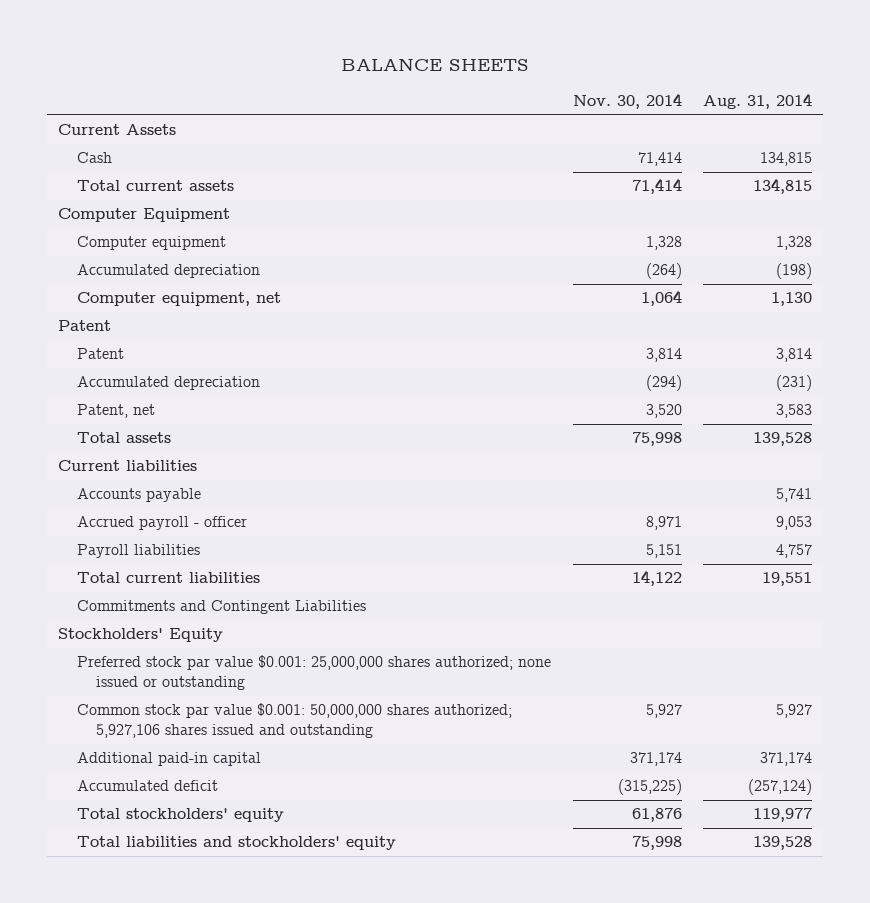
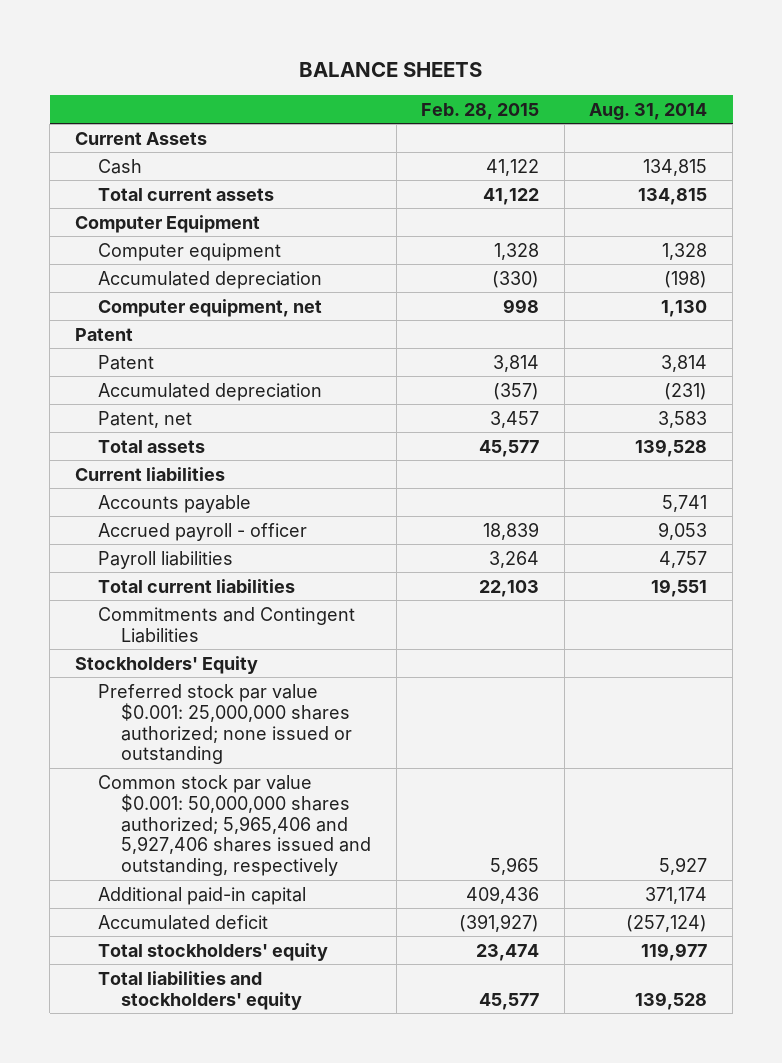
- | Nov. 30, 2014 | Aug. 31, 2014
+ | Feb. 28, 2015 | Aug. 31, 2014
- Common stock par value $0.001: 50,000,000 shares authorized; 5,927,106 shares issued and outstanding | 5,927 | 5,927
+ Common stock par value $0.001: 50,000,000 shares authorized; 5,965,406 and 5,927,406 shares issued and outstanding, respectively | 5,965 | 5,927

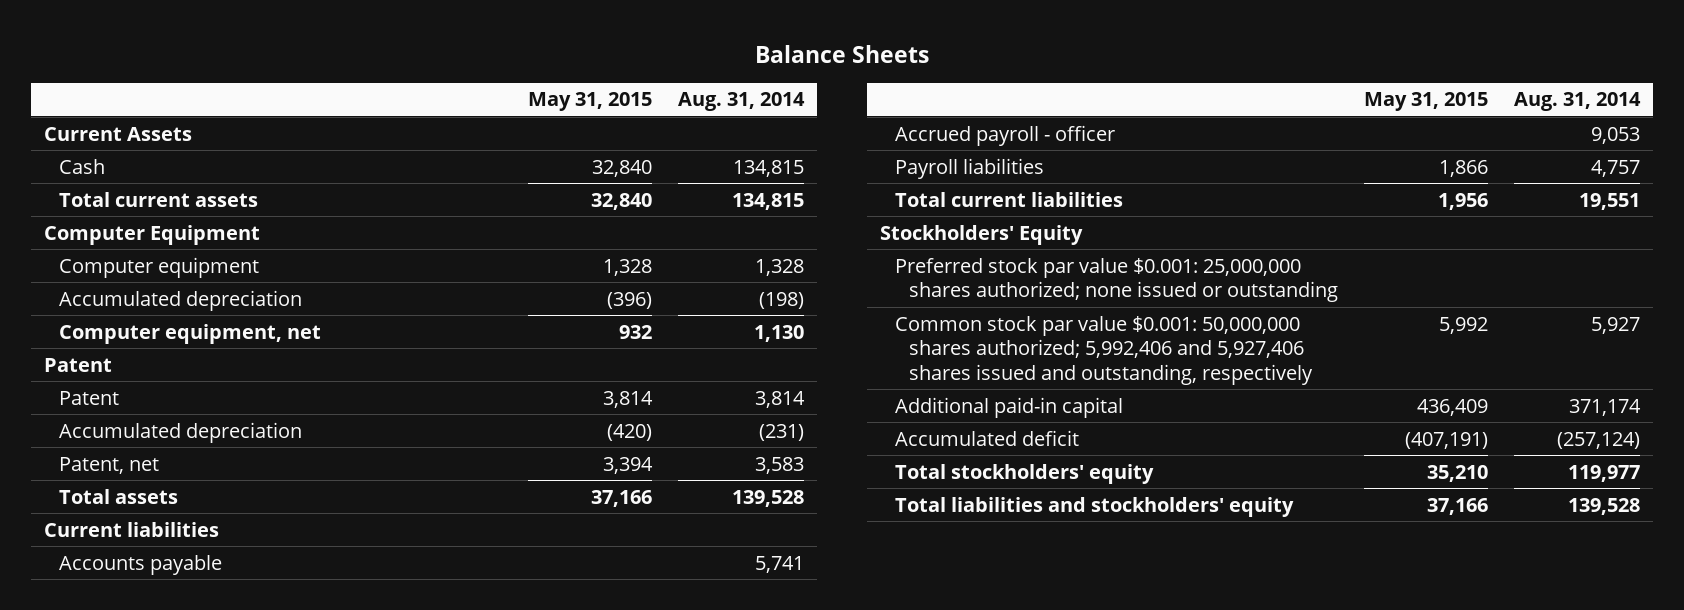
- BALANCE SHEETS
+ Balance Sheets
- | Feb. 28, 2015 | Aug. 31, 2014
+ | May 31, 2015 | Aug. 31, 2014
- Commitments and Contingent Liabilities
- Common stock par value $0.001: 50,000,000 shares authorized; 5,965,406 and 5,927,406 shares issued and outstanding, respectively | 5,965 | 5,927
+ Common stock par value $0.001: 50,000,000 shares authorized; 5,992,406 and 5,927,406 shares issued and outstanding, respectively | 5,992 | 5,927

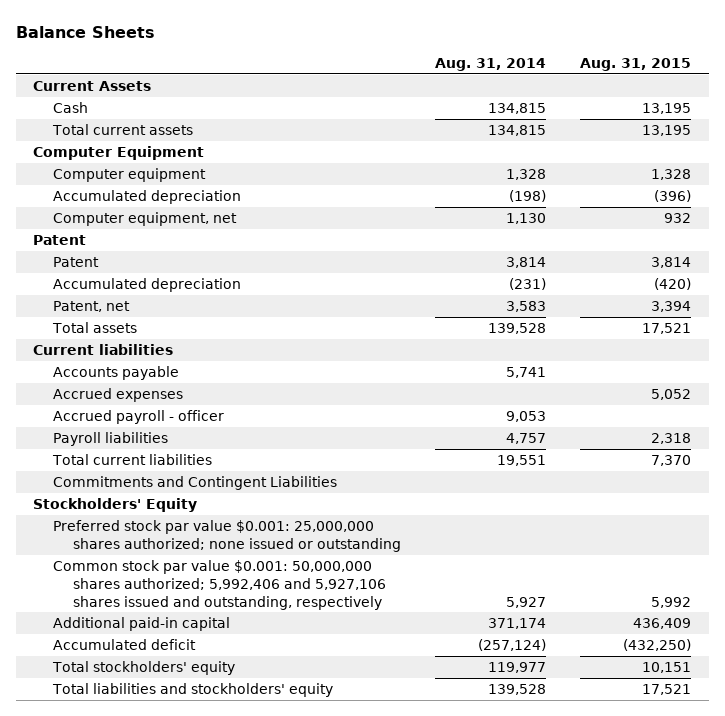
- | May 31, 2015 | Aug. 31, 2014
+ | Aug. 31, 2014 | Aug. 31, 2015
+ Accrued expenses | | 5,052
+ Commitments and Contingent Liabilities
- Common stock par value $0.001: 50,000,000 shares authorized; 5,992,406 and 5,927,406 shares issued and outstanding, respectively | 5,992 | 5,927
+ Common stock par value $0.001: 50,000,000 shares authorized; 5,992,406 and 5,927,106 shares issued and outstanding, respectively | 5,927 | 5,992

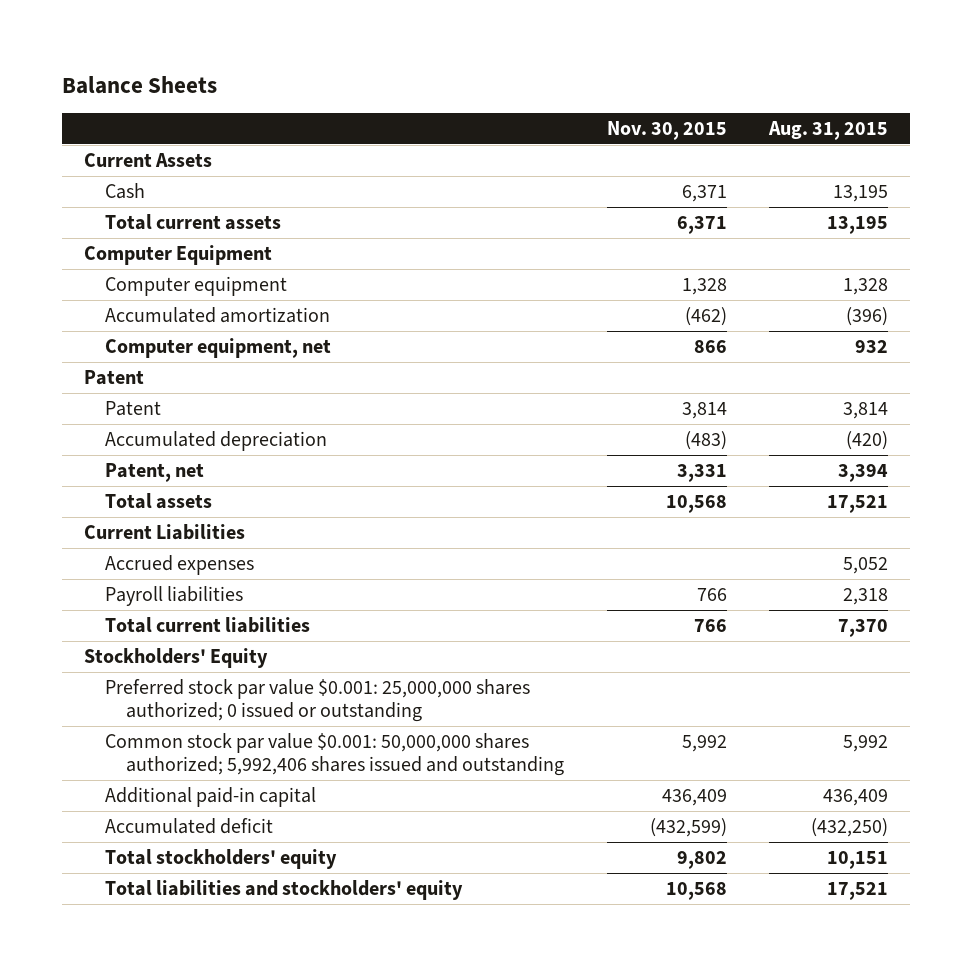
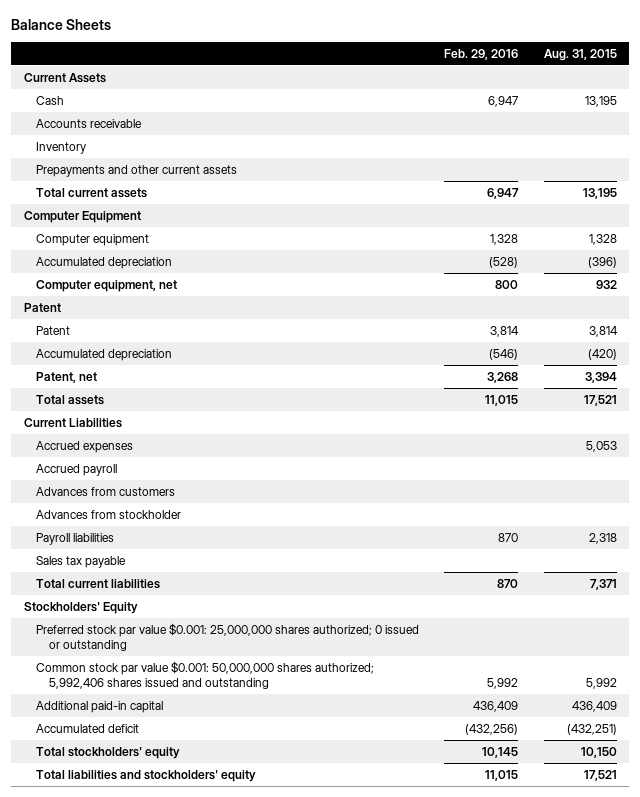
- | Nov. 30, 2015 | Aug. 31, 2015
+ | Feb. 29, 2016 | Aug. 31, 2015
+ Accounts receivable
+ Inventory
+ Prepayments and other current assets
- Accumulated amortization | (462) | (396)
+ Accumulated depreciation | (528) | (396)
- Accrued expenses | | 5,052
+ Accrued expenses | | 5,053
+ Accrued payroll
+ Advances from customers
+ Advances from stockholder
- Total current liabilities | 766 | 7,370
+ Sales tax payable
+ Total current liabilities | 870 | 7,371
- Accumulated deficit | (432,599) | (432,250)
- Total stockholders' equity | 9,802 | 10,151
+ Accumulated deficit | (432,256) | (432,251)
+ Total stockholders' equity | 10,145 | 10,150

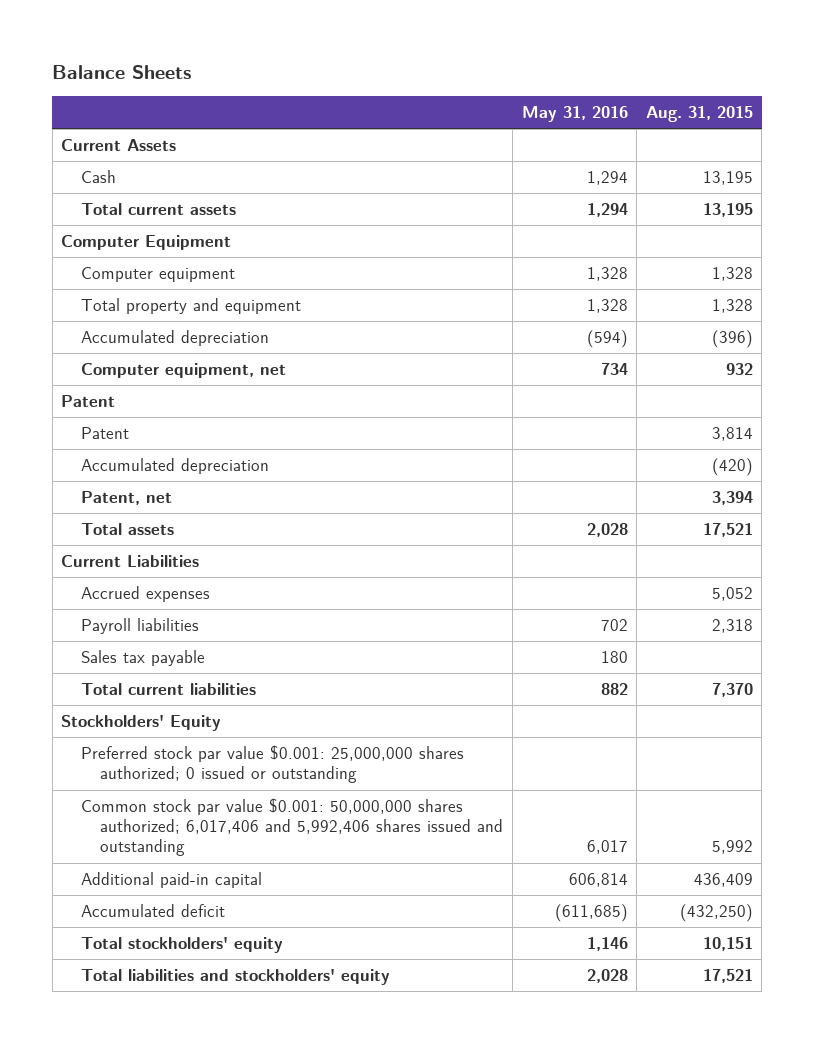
- | Feb. 29, 2016 | Aug. 31, 2015
+ | May 31, 2016 | Aug. 31, 2015
- Accounts receivable
- Inventory
- Prepayments and other current assets
+ Total property and equipment | 1,328 | 1,328
- Accrued expenses | | 5,053
- Accrued payroll
- Advances from customers
- Advances from stockholder
+ Accrued expenses | | 5,052
- Total current liabilities | 870 | 7,371
+ Total current liabilities | 882 | 7,370
- Common stock par value $0.001: 50,000,000 shares authorized; 5,992,406 shares issued and outstanding | 5,992 | 5,992
+ Common stock par value $0.001: 50,000,000 shares authorized; 6,017,406 and 5,992,406 shares issued and outstanding | 6,017 | 5,992
- Accumulated deficit | (432,256) | (432,251)
- Total stockholders' equity | 10,145 | 10,150
+ Accumulated deficit | (611,685) | (432,250)
+ Total stockholders' equity | 1,146 | 10,151

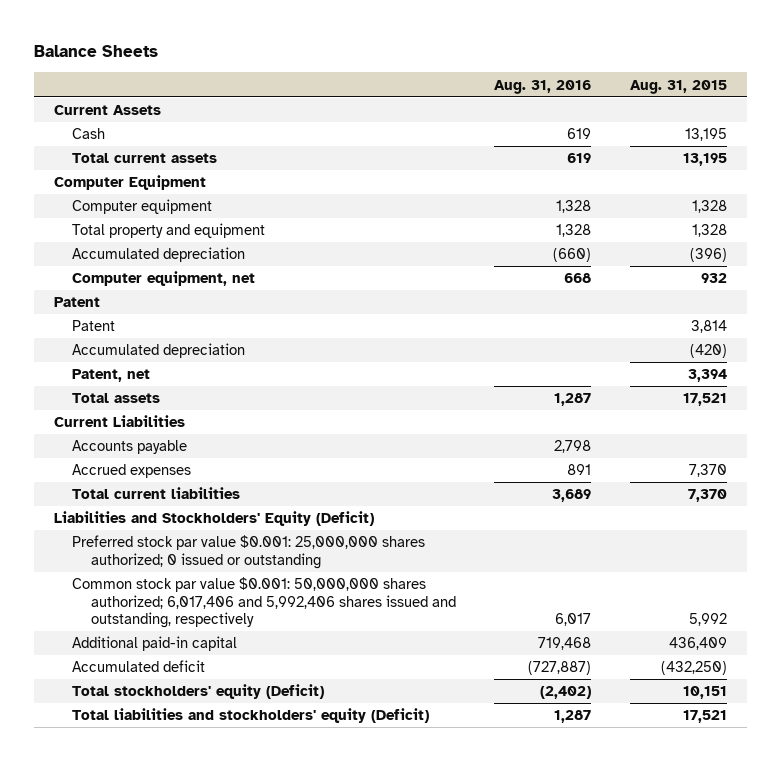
- | May 31, 2016 | Aug. 31, 2015
+ | Aug. 31, 2016 | Aug. 31, 2015
- Accrued expenses | | 5,052
- Payroll liabilities | 702 | 2,318
- Sales tax payable | 180 |
+ Accounts payable | 2,798 |
+ Accrued expenses | 891 | 7,370
- Stockholders' Equity
+ Liabilities and Stockholders' Equity (Deficit)
- Common stock par value $0.001: 50,000,000 shares authorized; 6,017,406 and 5,992,406 shares issued and outstanding | 6,017 | 5,992
+ Common stock par value $0.001: 50,000,000 shares authorized; 6,017,406 and 5,992,406 shares issued and outstanding, respectively | 6,017 | 5,992
- Total stockholders' equity | 1,146 | 10,151
- Total liabilities and stockholders' equity | 2,028 | 17,521
+ Total stockholders' equity (Deficit) | (2,402) | 10,151
+ Total liabilities and stockholders' equity (Deficit) | 1,287 | 17,521

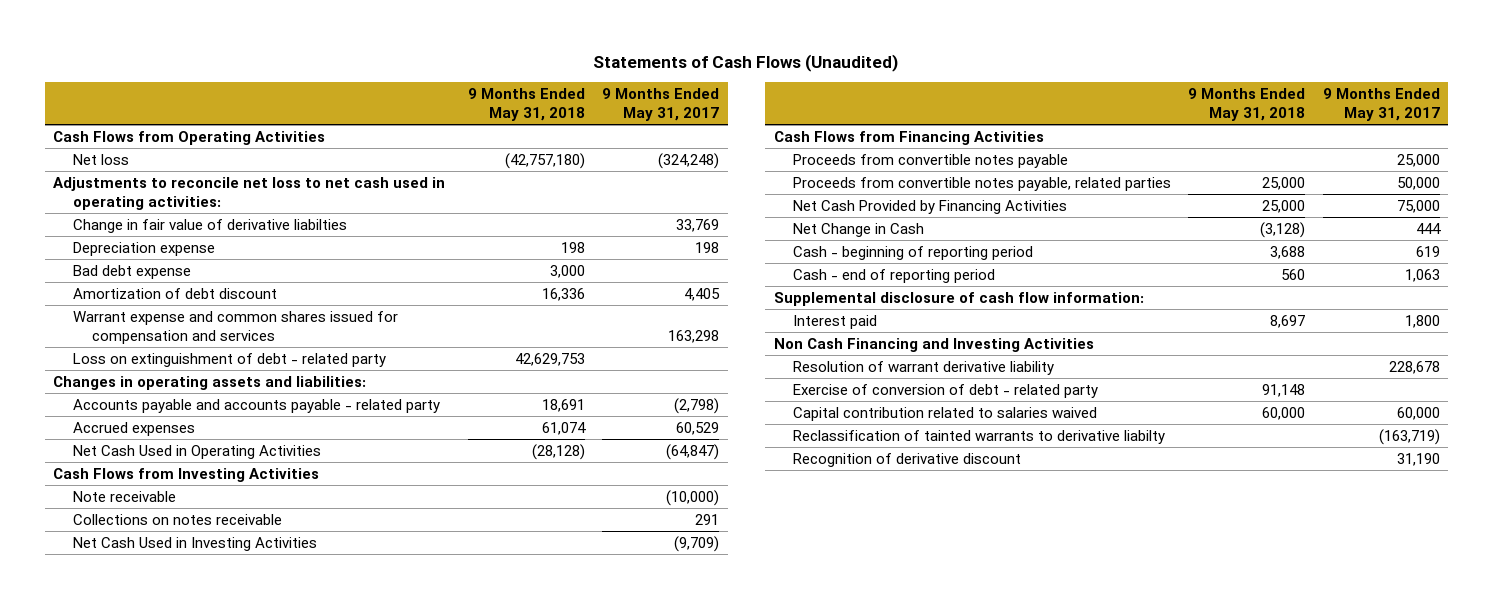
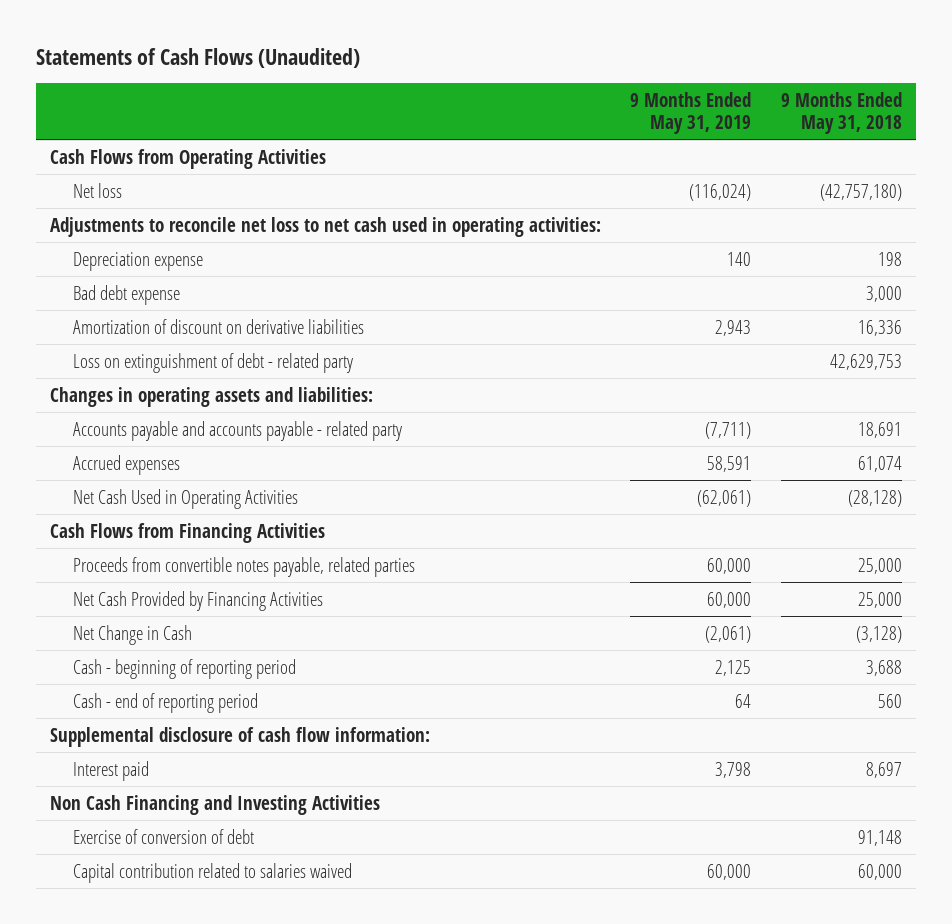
- | 9 Months Ended May 31, 2018 | 9 Months Ended May 31, 2017
+ | 9 Months Ended May 31, 2019 | 9 Months Ended May 31, 2018
- Change in fair value of derivative liabilties | | 33,769
- Amortization of debt discount | 16,336 | 4,405
- Warrant expense and common shares issued for compensation and services | | 163,298
+ Amortization of discount on derivative liabilities | 2,943 | 16,336
- Cash Flows from Investing Activities
- Note receivable | | (10,000)
- Collections on notes receivable | | 291
- Net Cash Used in Investing Activities | | (9,709)
- Proceeds from convertible notes payable | | 25,000
- Resolution of warrant derivative liability | | 228,678
- Exercise of conversion of debt - related party | 91,148 |
+ Exercise of conversion of debt | | 91,148
- Reclassification of tainted warrants to derivative liabilty | | (163,719)
- Recognition of derivative discount | | 31,190

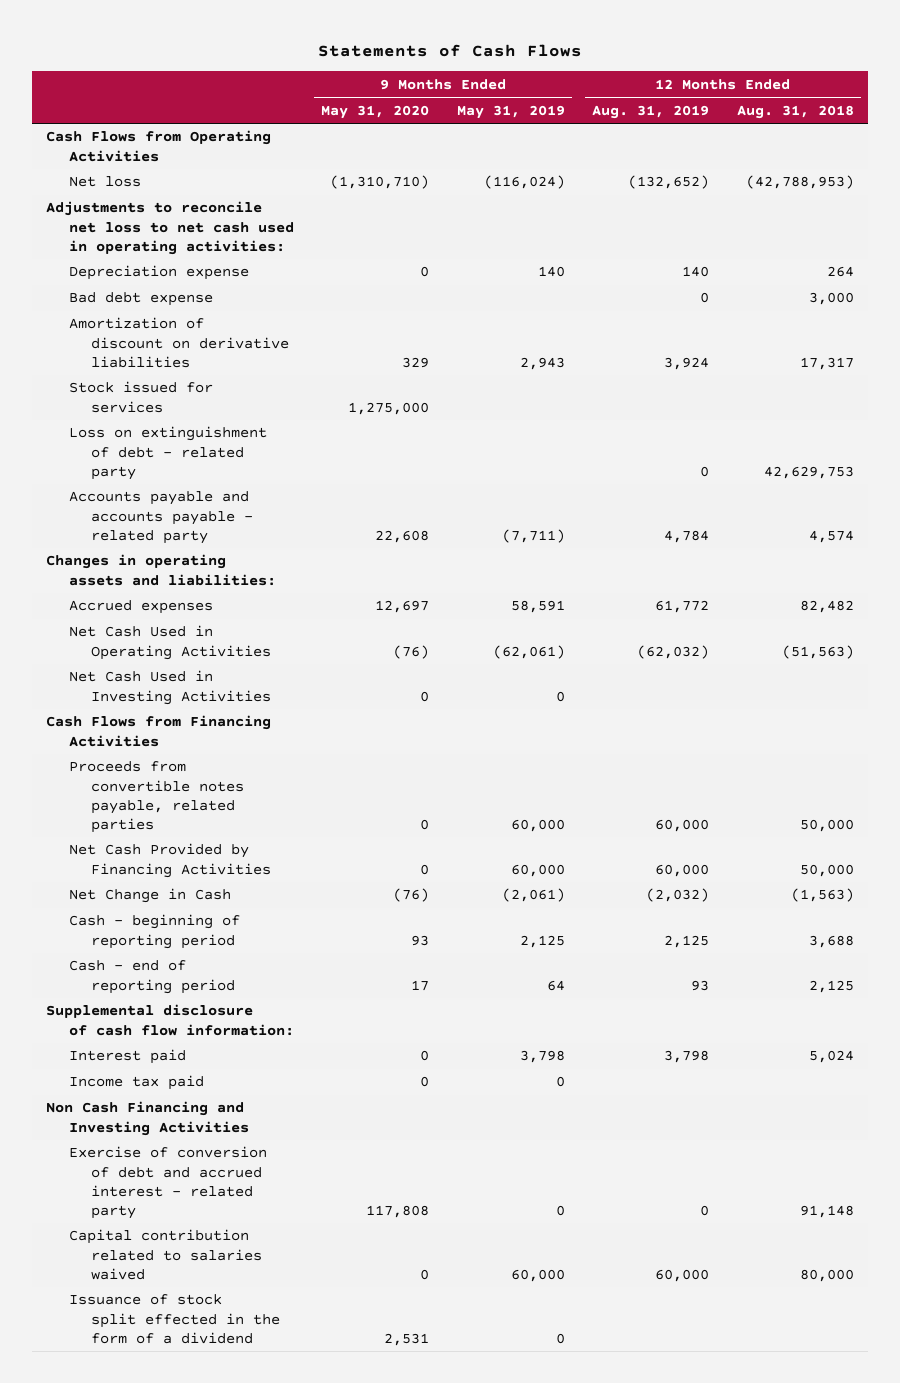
- Statements of Cash Flows (Unaudited)
+ Statements of Cash Flows
- | 9 Months Ended May 31, 2019 | 9 Months Ended May 31, 2018
+ | 9 Months Ended May 31, 2020 | 9 Months Ended May 31, 2019 | 12 Months Ended Aug. 31, 2019 | 12 Months Ended Aug. 31, 2018
+ Stock issued for services | 1,275,000 | | |
moved down: Changes in operating assets and liabilities:
+ Net Cash Used in Investing Activities | 0 | 0 | |
+ Income tax paid | 0 | 0 | |
- Exercise of conversion of debt | | 91,148
+ Exercise of conversion of debt and accrued interest - related party | 117,808 | 0 | 0 | 91,148
+ Issuance of stock split effected in the form of a dividend | 2,531 | 0 | |

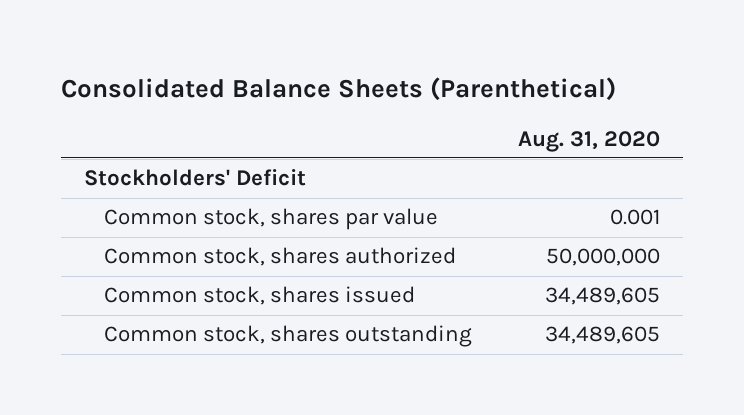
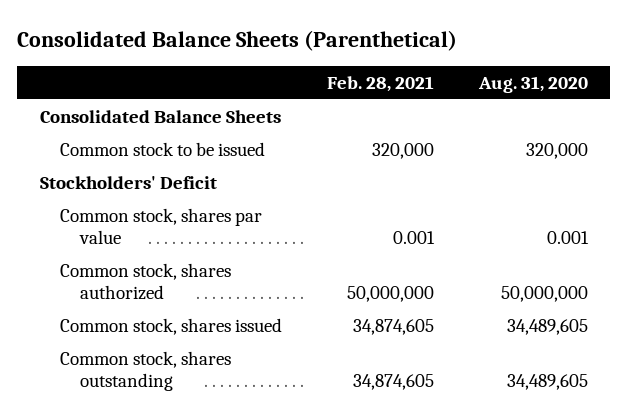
- | Aug. 31, 2020
+ | Feb. 28, 2021 | Aug. 31, 2020
+ Consolidated Balance Sheets
+ Common stock to be issued | 320,000 | 320,000

